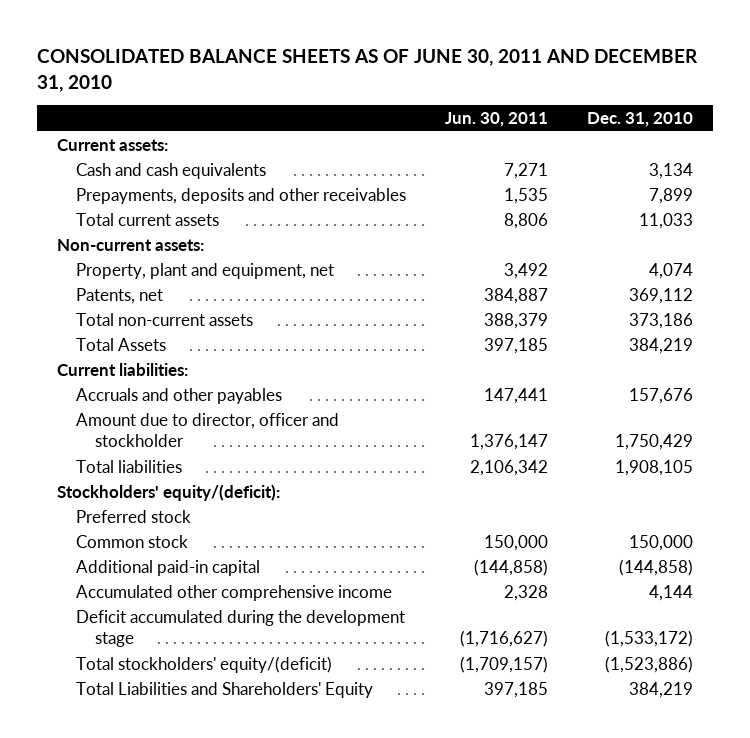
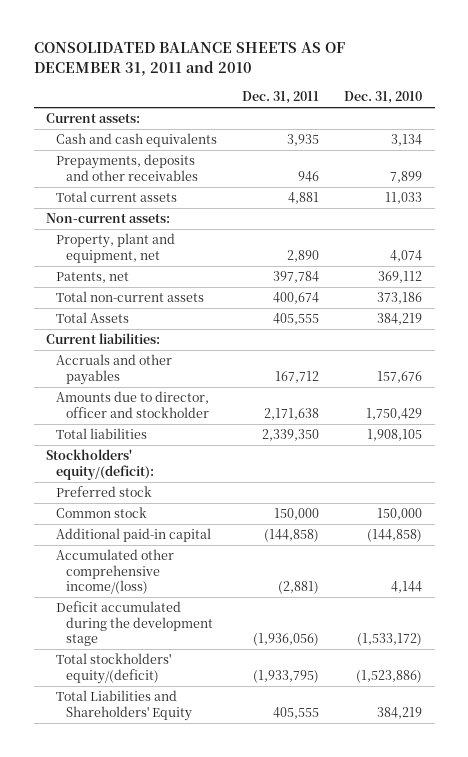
- CONSOLIDATED BALANCE SHEETS AS OF JUNE 30, 2011 AND DECEMBER 31, 2010
+ CONSOLIDATED BALANCE SHEETS AS OF DECEMBER 31, 2011 and 2010
- | Jun. 30, 2011 | Dec. 31, 2010
+ | Dec. 31, 2011 | Dec. 31, 2010
- Amount due to director, officer and stockholder | 1,376,147 | 1,750,429
+ Amounts due to director, officer and stockholder | 2,171,638 | 1,750,429
- Accumulated other comprehensive income | 2,328 | 4,144
+ Accumulated other comprehensive income/(loss) | (2,881) | 4,144

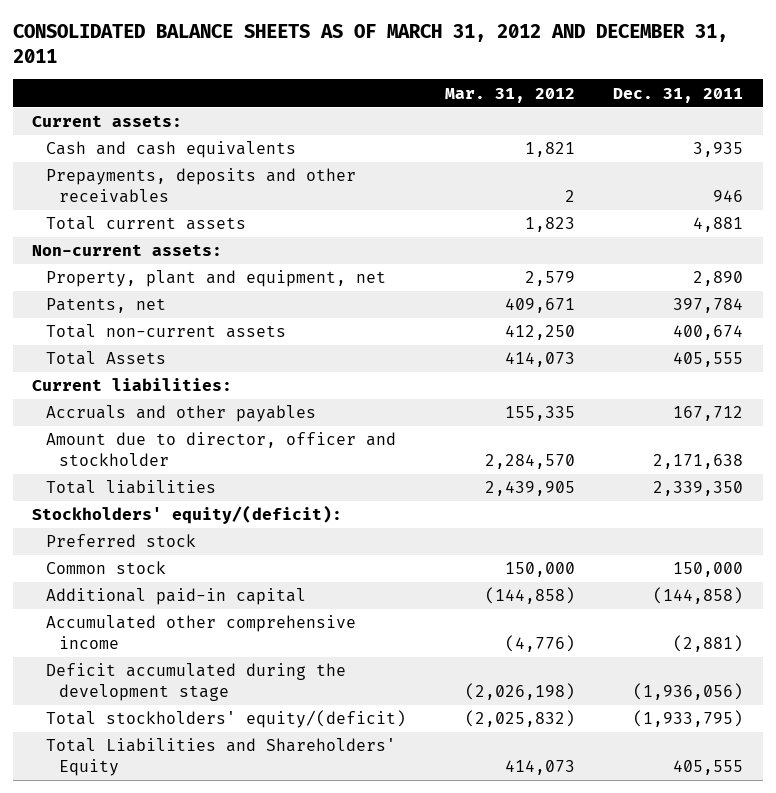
- CONSOLIDATED BALANCE SHEETS AS OF DECEMBER 31, 2011 and 2010
+ CONSOLIDATED BALANCE SHEETS AS OF MARCH 31, 2012 AND DECEMBER 31, 2011
- | Dec. 31, 2011 | Dec. 31, 2010
+ | Mar. 31, 2012 | Dec. 31, 2011
- Amounts due to director, officer and stockholder | 2,171,638 | 1,750,429
+ Amount due to director, officer and stockholder | 2,284,570 | 2,171,638
- Accumulated other comprehensive income/(loss) | (2,881) | 4,144
+ Accumulated other comprehensive income | (4,776) | (2,881)

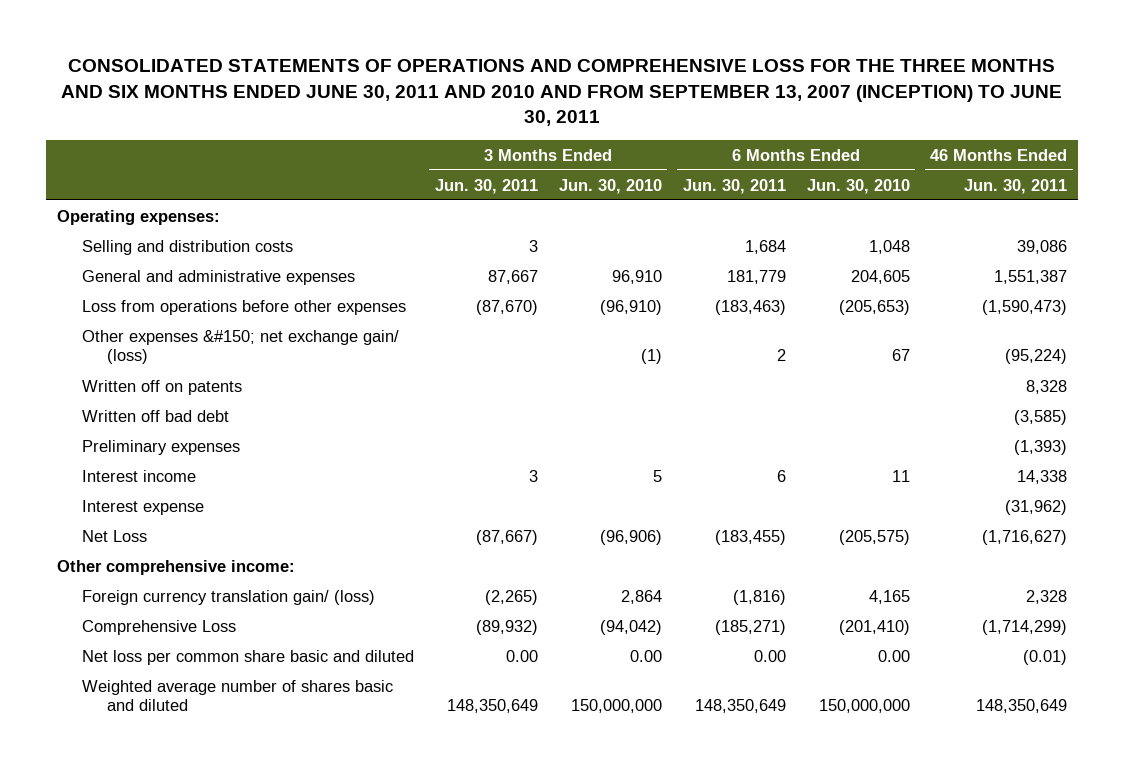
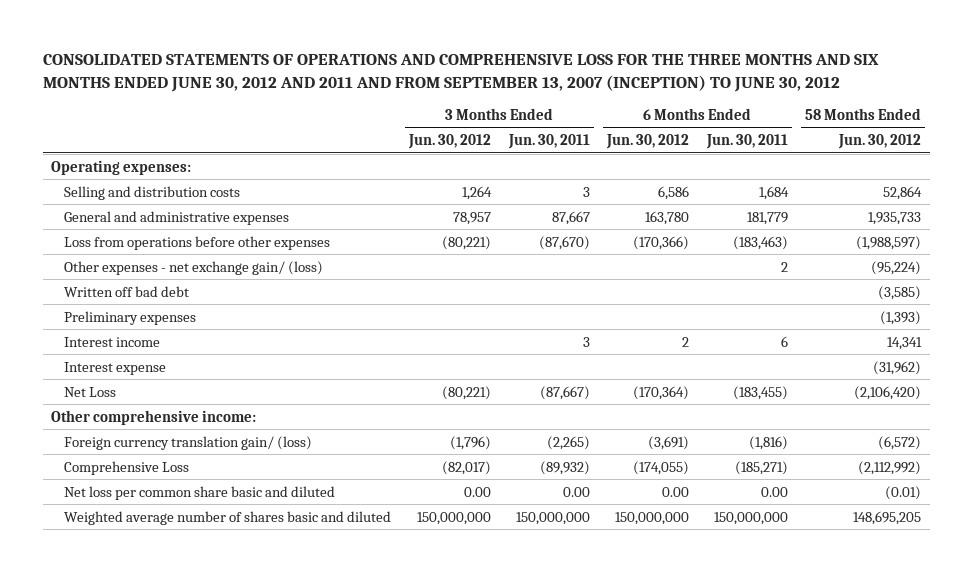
- CONSOLIDATED STATEMENTS OF OPERATIONS AND COMPREHENSIVE LOSS FOR THE THREE MONTHS AND SIX MONTHS ENDED JUNE 30, 2011 AND 2010 AND FROM SEPTEMBER 13, 2007 (INCEPTION) TO JUNE 30, 2011
+ CONSOLIDATED STATEMENTS OF OPERATIONS AND COMPREHENSIVE LOSS FOR THE THREE MONTHS AND SIX MONTHS ENDED JUNE 30, 2012 AND 2011 AND FROM SEPTEMBER 13, 2007 (INCEPTION) TO JUNE 30, 2012
- | 3 Months Ended Jun. 30, 2011 | 3 Months Ended Jun. 30, 2010 | 6 Months Ended Jun. 30, 2011 | 6 Months Ended Jun. 30, 2010 | 46 Months Ended Jun. 30, 2011
+ | 3 Months Ended Jun. 30, 2012 | 3 Months Ended Jun. 30, 2011 | 6 Months Ended Jun. 30, 2012 | 6 Months Ended Jun. 30, 2011 | 58 Months Ended Jun. 30, 2012
- Other expenses &#150; net exchange gain/ (loss) | | (1) | 2 | 67 | (95,224)
- Written off on patents | | | | | 8,328
+ Other expenses - net exchange gain/ (loss) | | | | 2 | (95,224)
- Weighted average number of shares basic and diluted | 148,350,649 | 150,000,000 | 148,350,649 | 150,000,000 | 148,350,649
+ Weighted average number of shares basic and diluted | 150,000,000 | 150,000,000 | 150,000,000 | 150,000,000 | 148,695,205

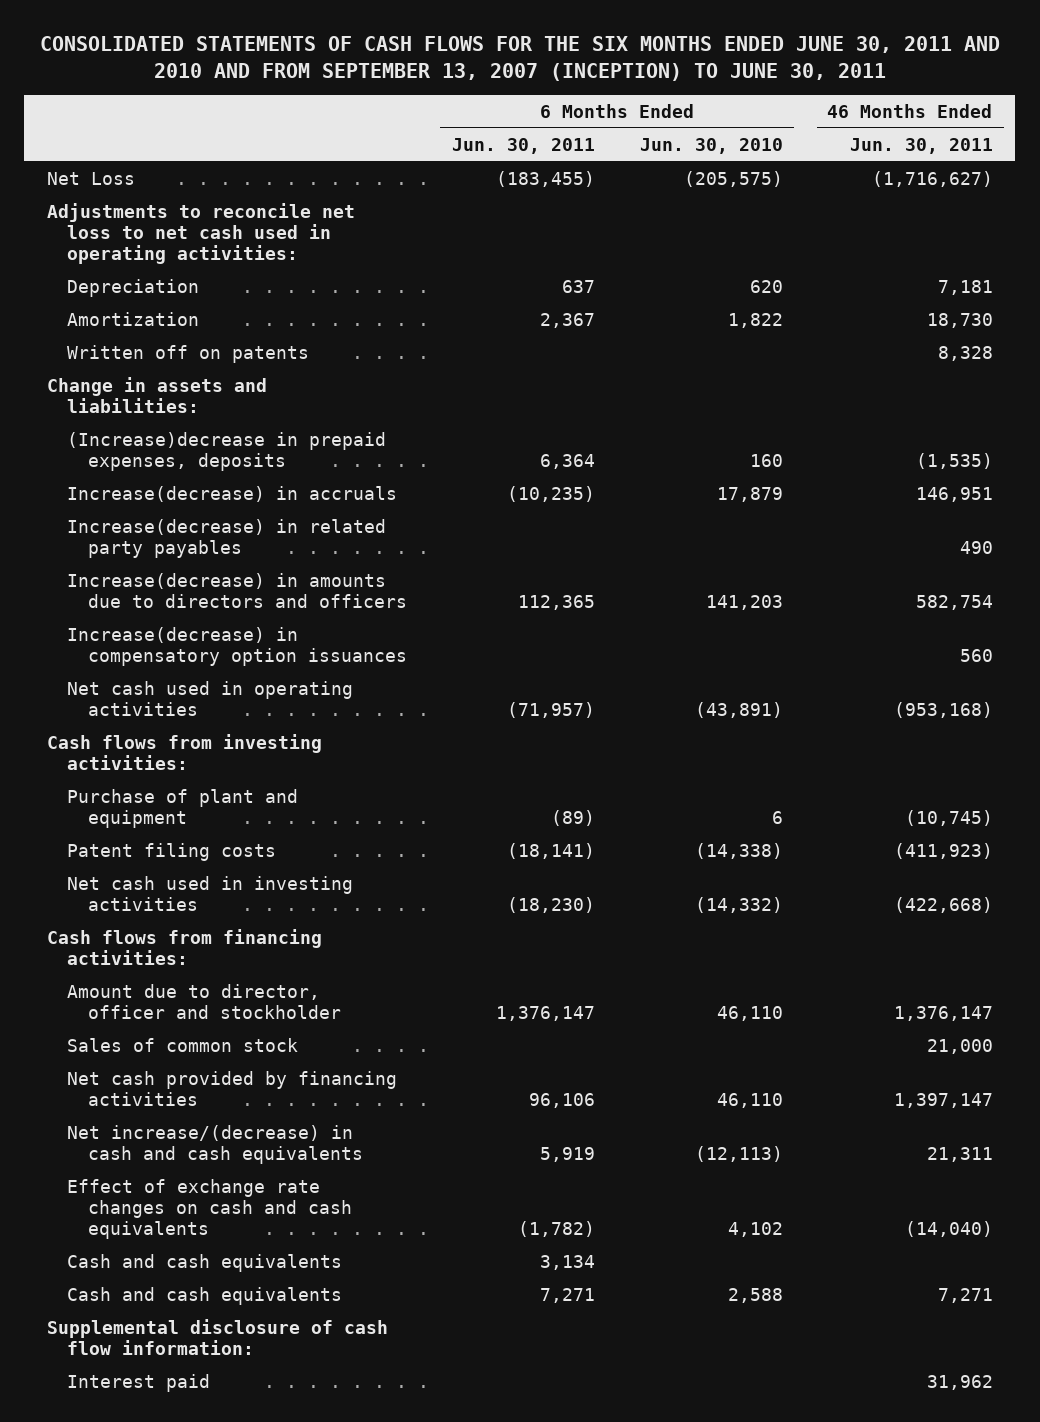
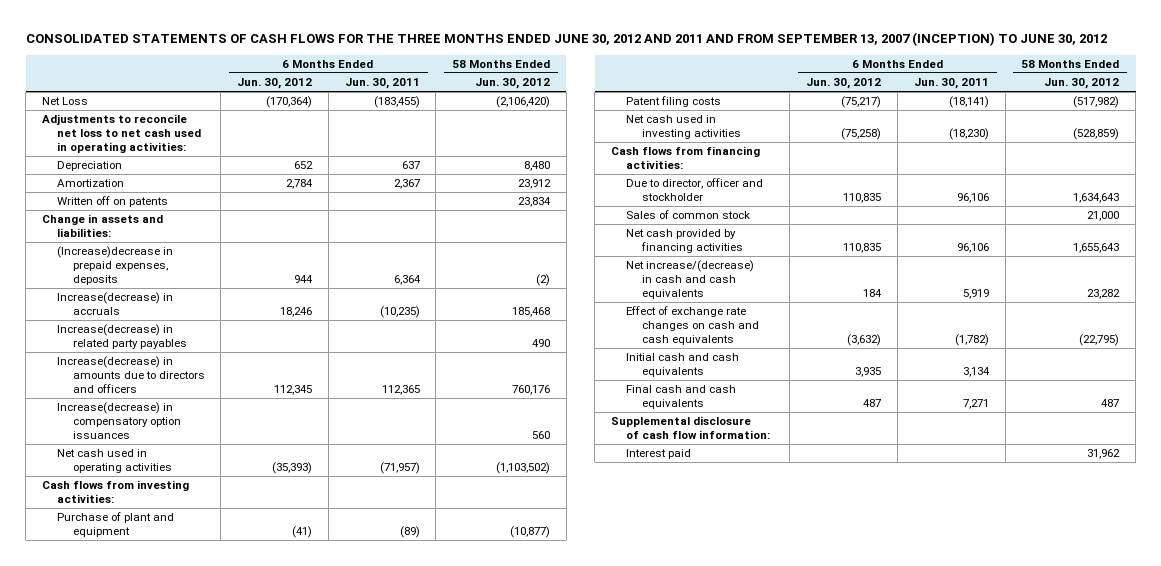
- CONSOLIDATED STATEMENTS OF CASH FLOWS FOR THE SIX MONTHS ENDED JUNE 30, 2011 AND 2010 AND FROM SEPTEMBER 13, 2007 (INCEPTION) TO JUNE 30, 2011
+ CONSOLIDATED STATEMENTS OF CASH FLOWS FOR THE THREE MONTHS ENDED JUNE 30, 2012 AND 2011 AND FROM SEPTEMBER 13, 2007 (INCEPTION) TO JUNE 30, 2012
- | 6 Months Ended Jun. 30, 2011 | 6 Months Ended Jun. 30, 2010 | 46 Months Ended Jun. 30, 2011
+ | 6 Months Ended Jun. 30, 2012 | 6 Months Ended Jun. 30, 2011 | 58 Months Ended Jun. 30, 2012
- Amount due to director, officer and stockholder | 1,376,147 | 46,110 | 1,376,147
+ Due to director, officer and stockholder | 110,835 | 96,106 | 1,634,643
- Cash and cash equivalents | 3,134 | |
- Cash and cash equivalents | 7,271 | 2,588 | 7,271
+ Initial cash and cash equivalents | 3,935 | 3,134 |
+ Final cash and cash equivalents | 487 | 7,271 | 487

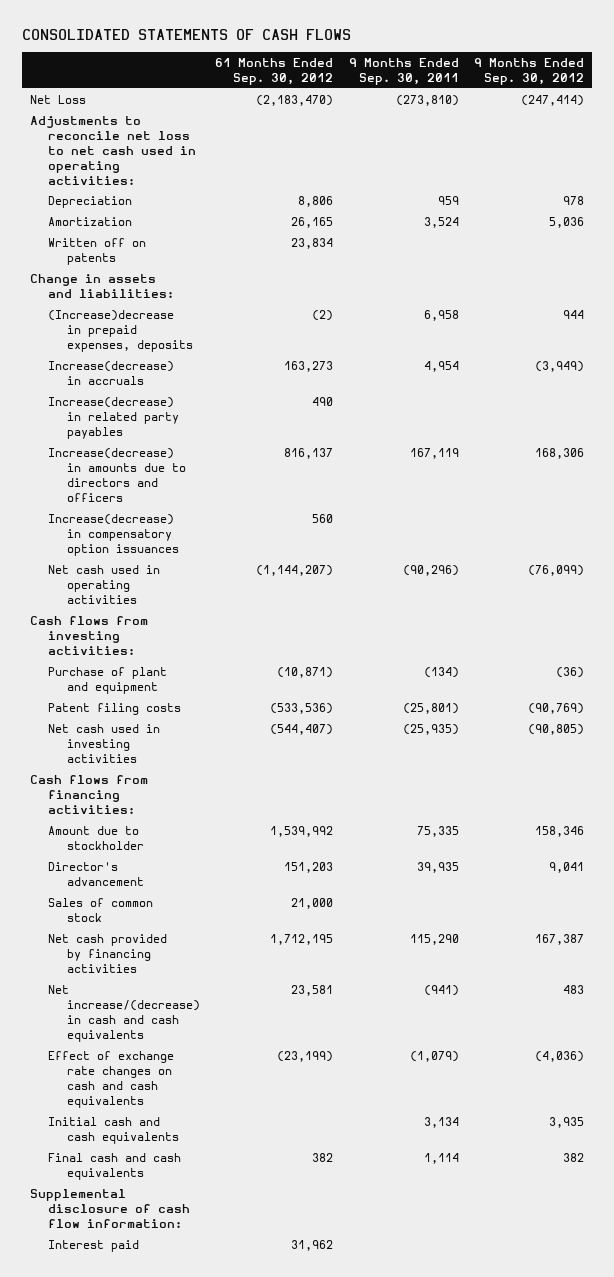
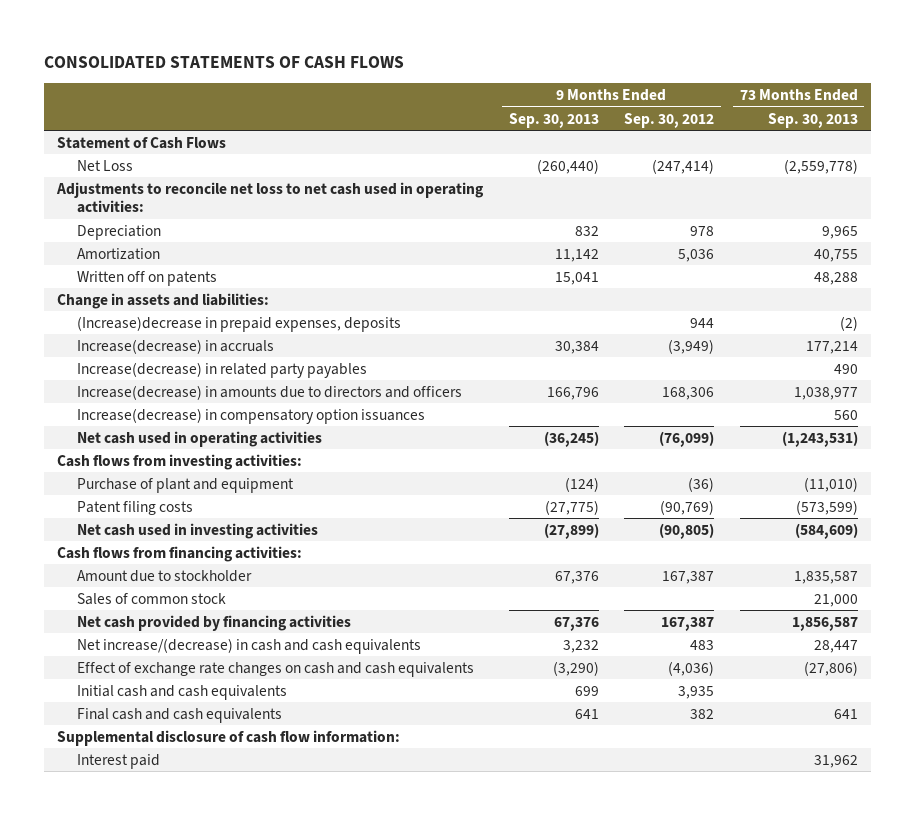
- | 61 Months Ended Sep. 30, 2012 | 9 Months Ended Sep. 30, 2011 | 9 Months Ended Sep. 30, 2012
+ | 9 Months Ended Sep. 30, 2013 | 9 Months Ended Sep. 30, 2012 | 73 Months Ended Sep. 30, 2013
+ Statement of Cash Flows
- Amount due to stockholder | 1,539,992 | 75,335 | 158,346
- Director's advancement | 151,203 | 39,935 | 9,041
+ Amount due to stockholder | 67,376 | 167,387 | 1,835,587

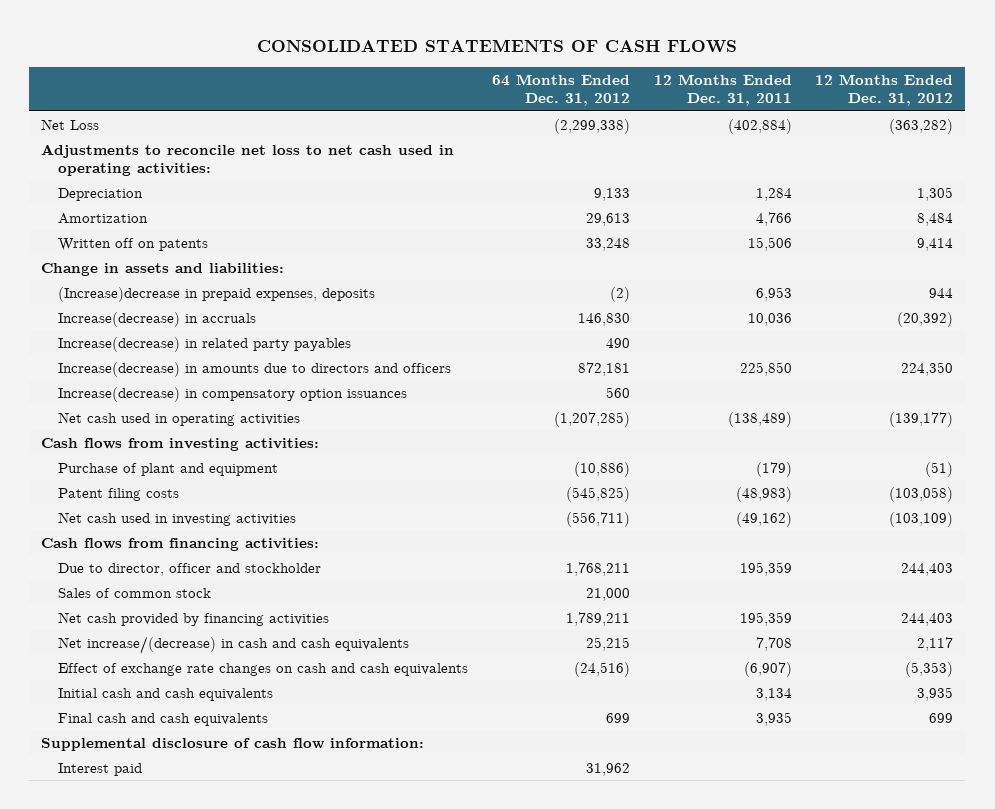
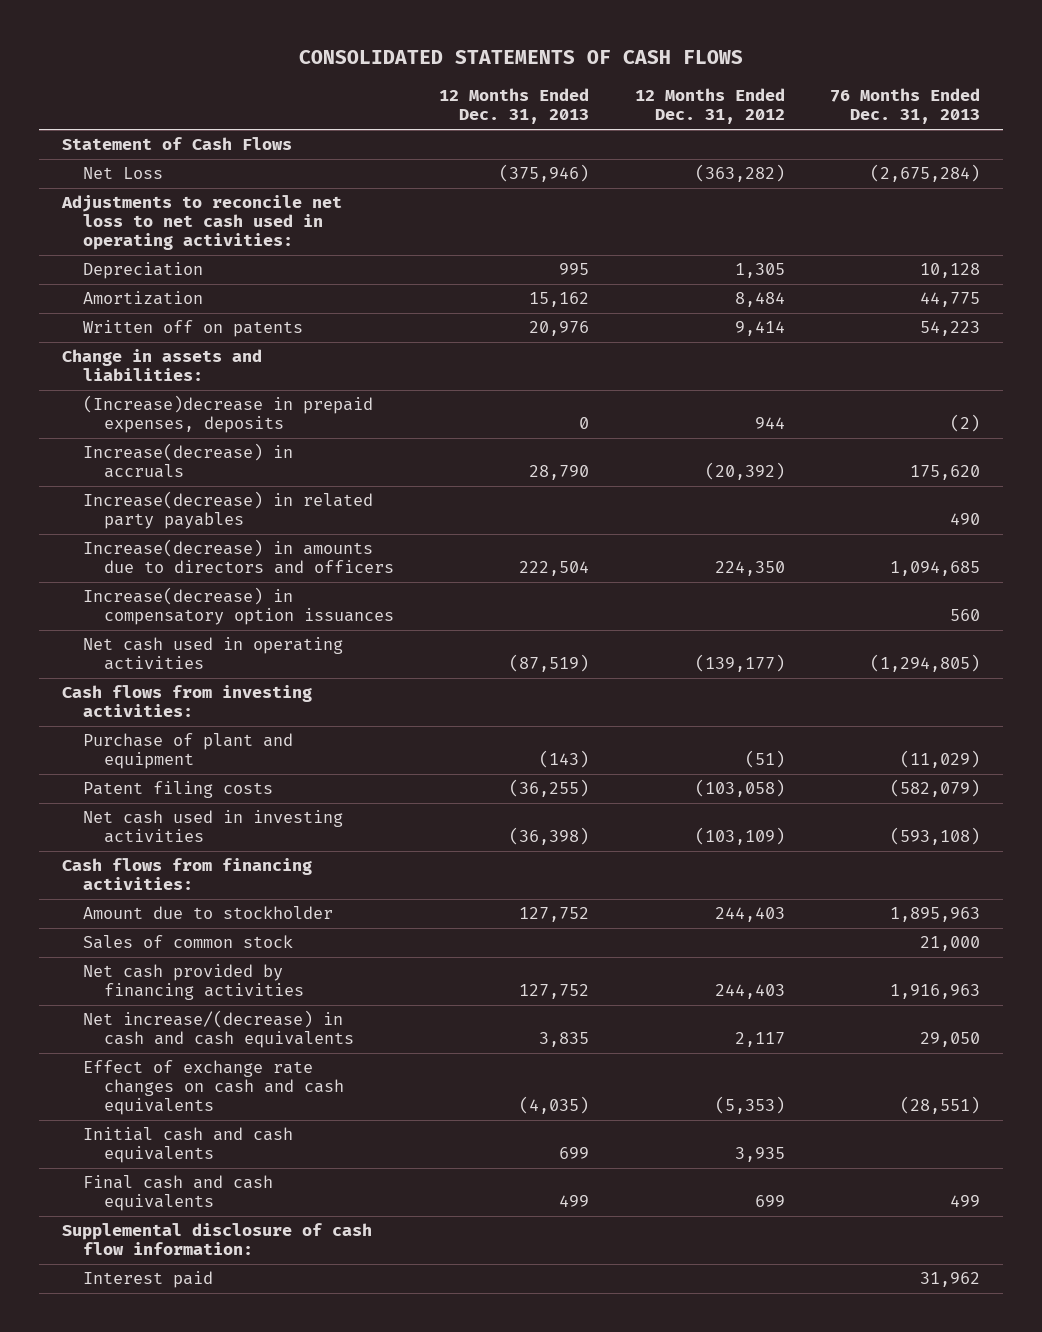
- | 64 Months Ended Dec. 31, 2012 | 12 Months Ended Dec. 31, 2011 | 12 Months Ended Dec. 31, 2012
+ | 12 Months Ended Dec. 31, 2013 | 12 Months Ended Dec. 31, 2012 | 76 Months Ended Dec. 31, 2013
+ Statement of Cash Flows
- Due to director, officer and stockholder | 1,768,211 | 195,359 | 244,403
+ Amount due to stockholder | 127,752 | 244,403 | 1,895,963

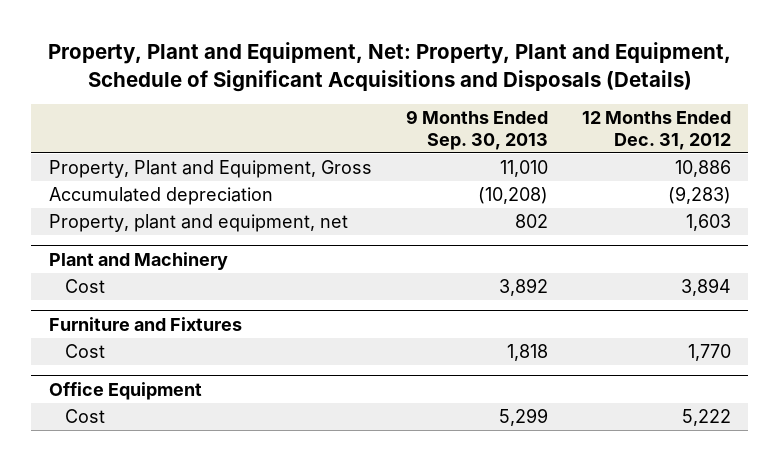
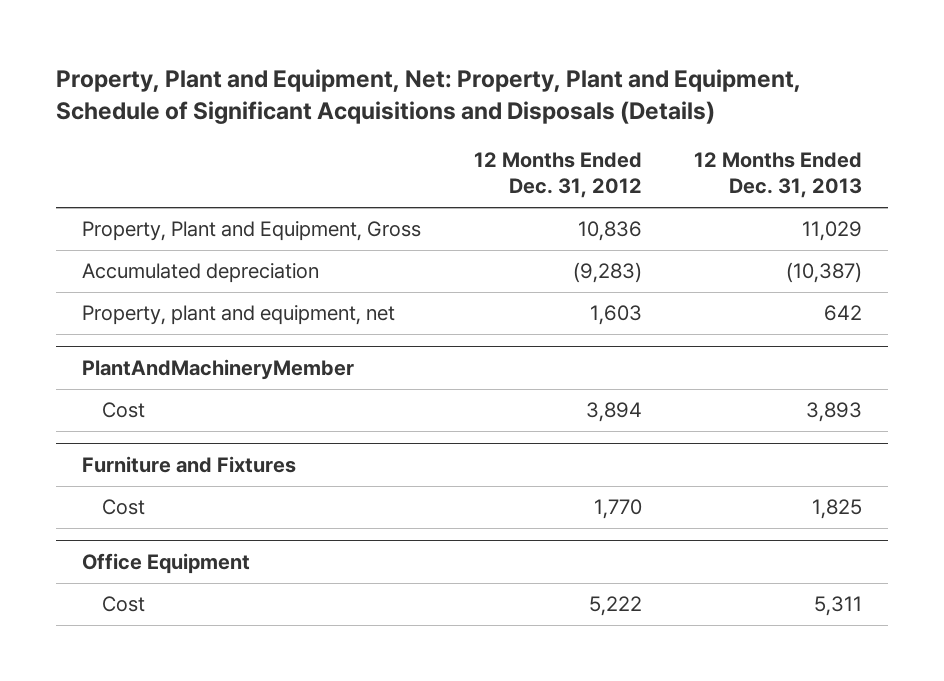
- | 9 Months Ended Sep. 30, 2013 | 12 Months Ended Dec. 31, 2012
+ | 12 Months Ended Dec. 31, 2012 | 12 Months Ended Dec. 31, 2013
- Property, Plant and Equipment, Gross | 11,010 | 10,886
+ Property, Plant and Equipment, Gross | 10,836 | 11,029
- Plant and Machinery
+ PlantAndMachineryMember

